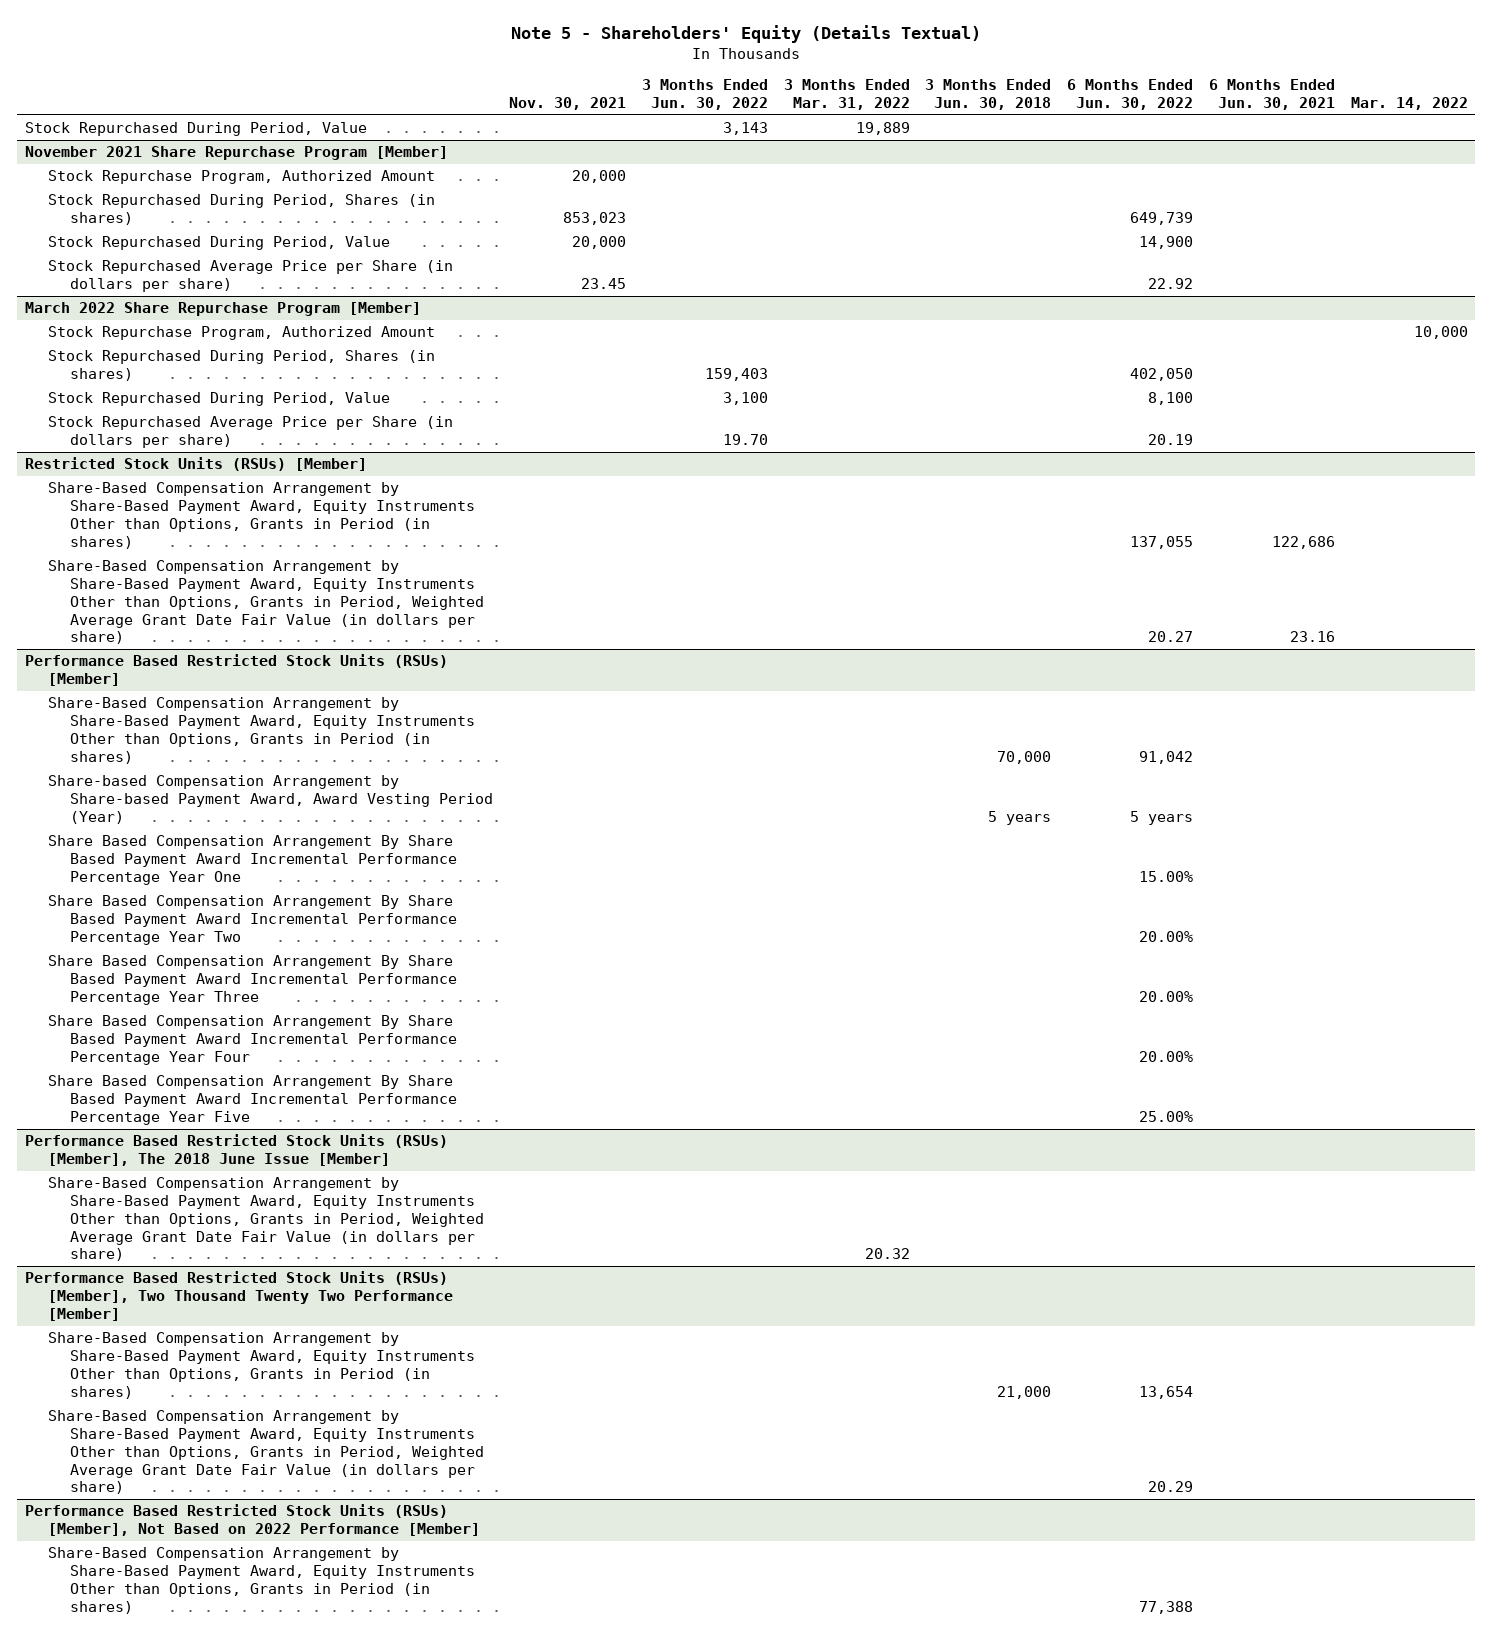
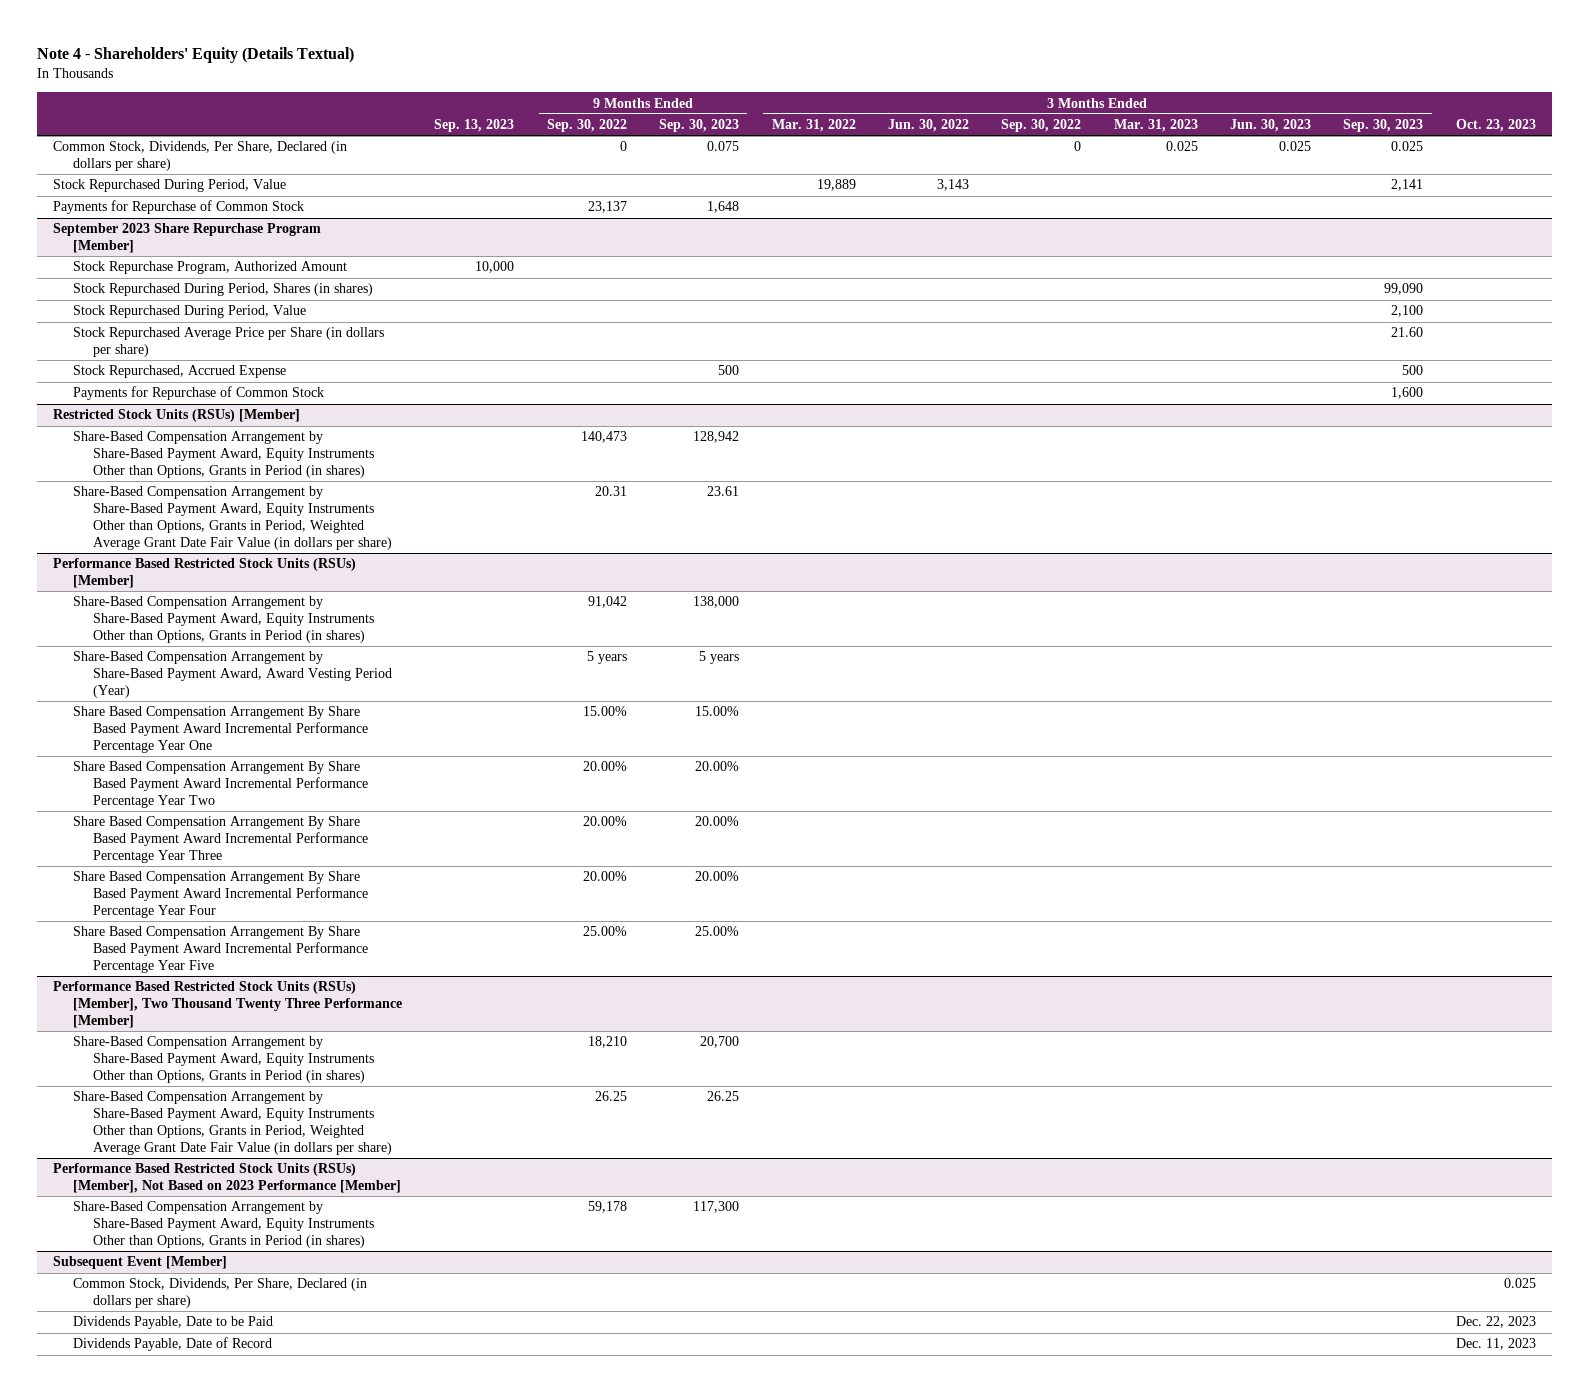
- Note 5 - Shareholders' Equity (Details Textual)
+ Note 4 - Shareholders' Equity (Details Textual)
- | Nov. 30, 2021 | 3 Months Ended Jun. 30, 2022 | 3 Months Ended Mar. 31, 2022 | 3 Months Ended Jun. 30, 2018 | 6 Months Ended Jun. 30, 2022 | 6 Months Ended Jun. 30, 2021 | Mar. 14, 2022
+ | Sep. 13, 2023 | 9 Months Ended Sep. 30, 2022 | 9 Months Ended Sep. 30, 2023 | 3 Months Ended Mar. 31, 2022 | 3 Months Ended Jun. 30, 2022 | 3 Months Ended Sep. 30, 2022 | 3 Months Ended Mar. 31, 2023 | 3 Months Ended Jun. 30, 2023 | 3 Months Ended Sep. 30, 2023 | Oct. 23, 2023
+ Common Stock, Dividends, Per Share, Declared (in dollars per share) | | 0 | 0.075 | | | 0 | 0.025 | 0.025 | 0.025 |
- November 2021 Share Repurchase Program [Member]
- Stock Repurchase Program, Authorized Amount | 20,000 | | | | | |
- Stock Repurchased During Period, Shares (in shares) | 853,023 | | | | 649,739 | |
- Stock Repurchased During Period, Value | 20,000 | | | | 14,900 | |
- Stock Repurchased Average Price per Share (in dollars per share) | 23.45 | | | | 22.92 | |
- March 2022 Share Repurchase Program [Member]
- Stock Repurchase Program, Authorized Amount | | | | | | | 10,000
- Stock Repurchased During Period, Shares (in shares) | | 159,403 | | | 402,050 | |
- Stock Repurchased During Period, Value | | 3,100 | | | 8,100 | |
- Stock Repurchased Average Price per Share (in dollars per share) | | 19.70 | | | 20.19 | |
+ Payments for Repurchase of Common Stock | | 23,137 | 1,648 | | | | | | |
+ September 2023 Share Repurchase Program [Member]
+ Stock Repurchase Program, Authorized Amount | 10,000 | | | | | | | | |
+ Stock Repurchased During Period, Shares (in shares) | | | | | | | | | 99,090 |
+ Stock Repurchased During Period, Value | | | | | | | | | 2,100 |
+ Stock Repurchased Average Price per Share (in dollars per share) | | | | | | | | | 21.60 |
+ Stock Repurchased, Accrued Expense | | | 500 | | | | | | 500 |
+ Payments for Repurchase of Common Stock | | | | | | | | | 1,600 |
@ Performance Based Restricted Stock Units (RSUs) [Member]
- Share-based Compensation Arrangement by Share-based Payment Award, Award Vesting Period (Year) | | | | 5 years | 5 years | |
+ Share-Based Compensation Arrangement by Share-Based Payment Award, Award Vesting Period (Year) | | 5 years | 5 years | | | | | | |
- Performance Based Restricted Stock Units (RSUs) [Member], The 2018 June Issue [Member]
- Share-Based Compensation Arrangement by Share-Based Payment Award, Equity Instruments Other than Options, Grants in Period, Weighted Average Grant Date Fair Value (in dollars per share) | | | 20.32 | | | |
- Performance Based Restricted Stock Units (RSUs) [Member], Two Thousand Twenty Two Performance [Member]
+ Performance Based Restricted Stock Units (RSUs) [Member], Two Thousand Twenty Three Performance [Member]
- Performance Based Restricted Stock Units (RSUs) [Member], Not Based on 2022 Performance [Member]
+ Performance Based Restricted Stock Units (RSUs) [Member], Not Based on 2023 Performance [Member]
+ Subsequent Event [Member]
+ Common Stock, Dividends, Per Share, Declared (in dollars per share) | | | | | | | | | | 0.025
+ Dividends Payable, Date to be Paid | | | | | | | | | | Dec. 22, 2023
+ Dividends Payable, Date of Record | | | | | | | | | | Dec. 11, 2023

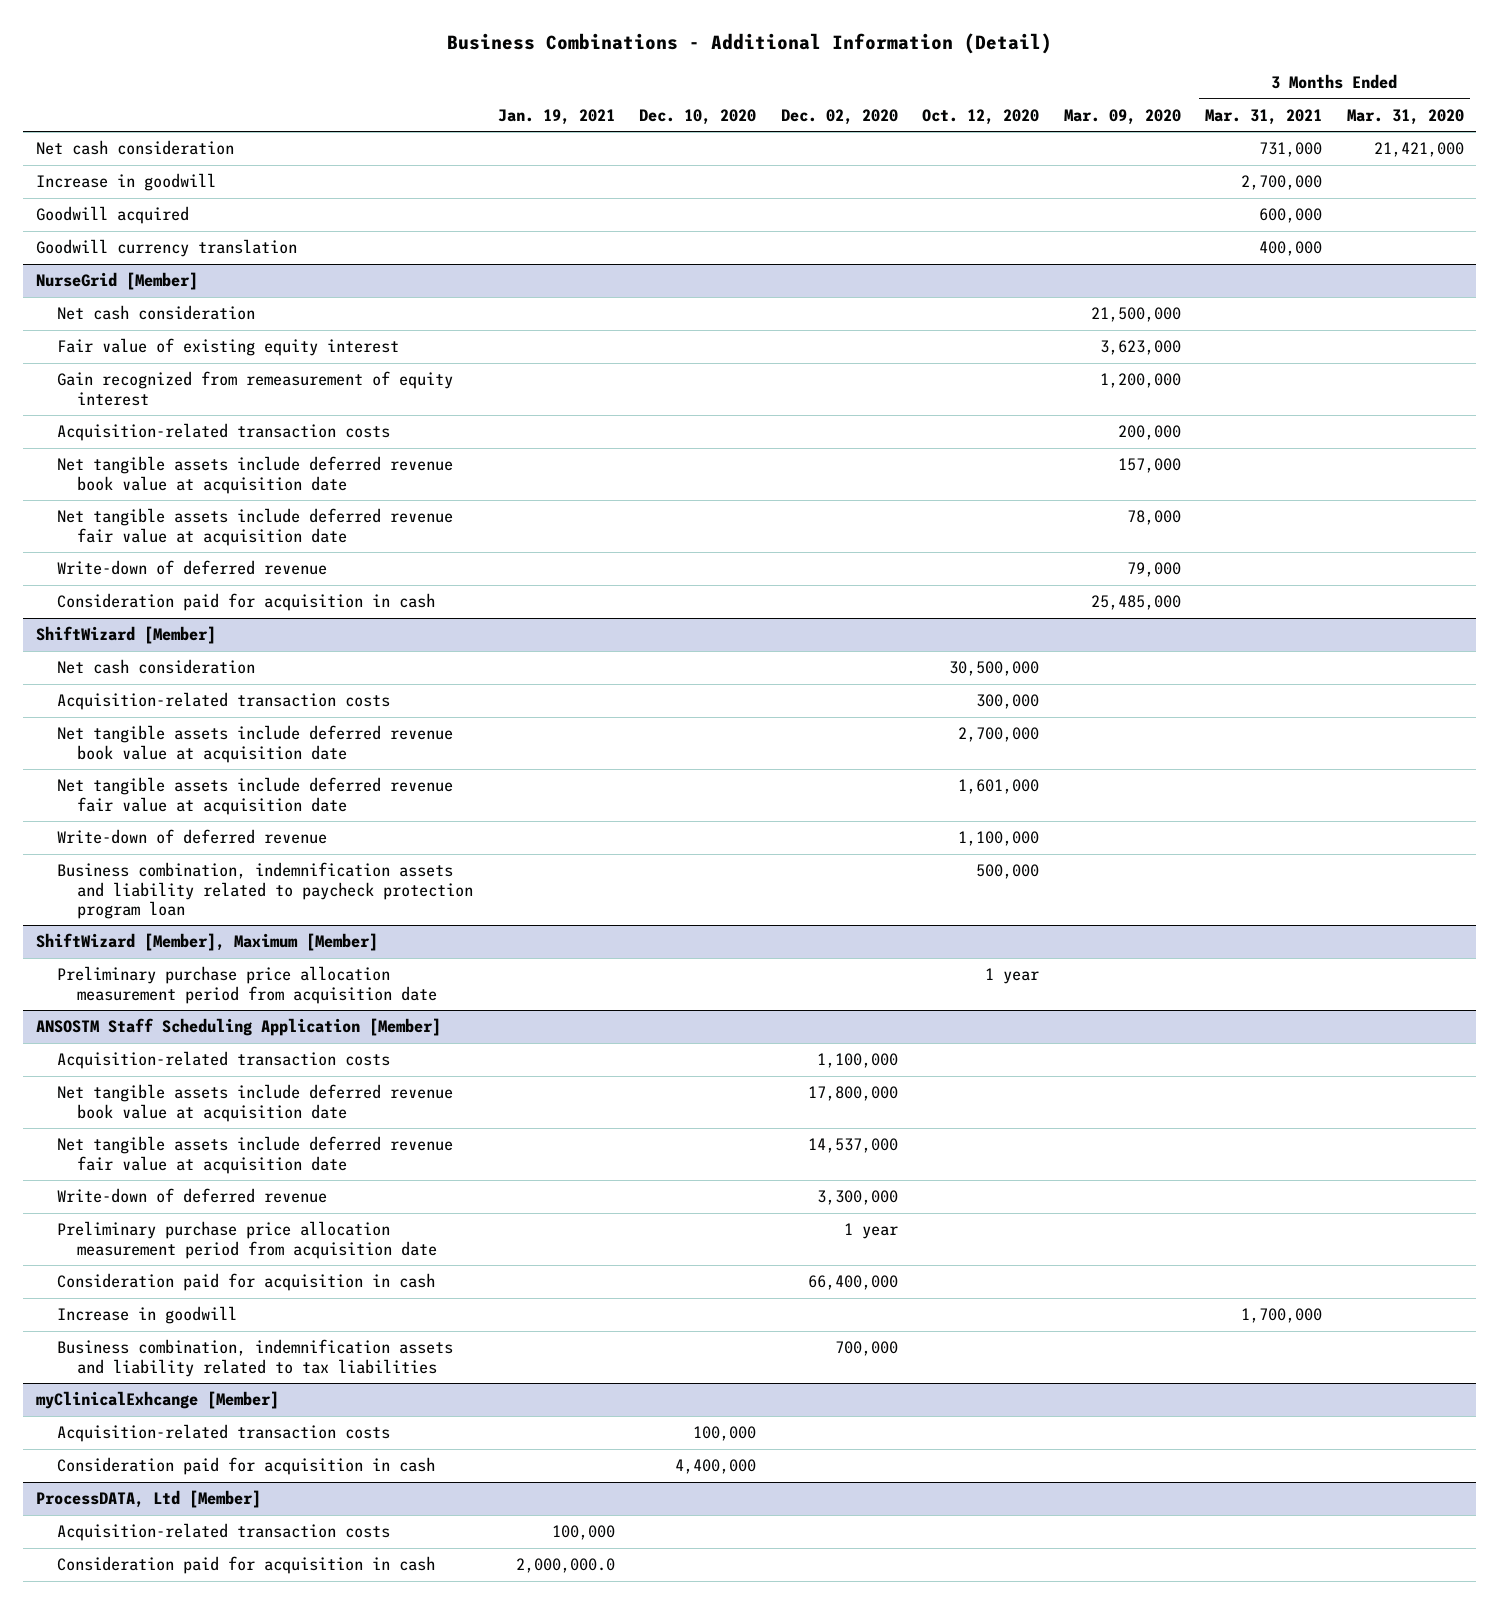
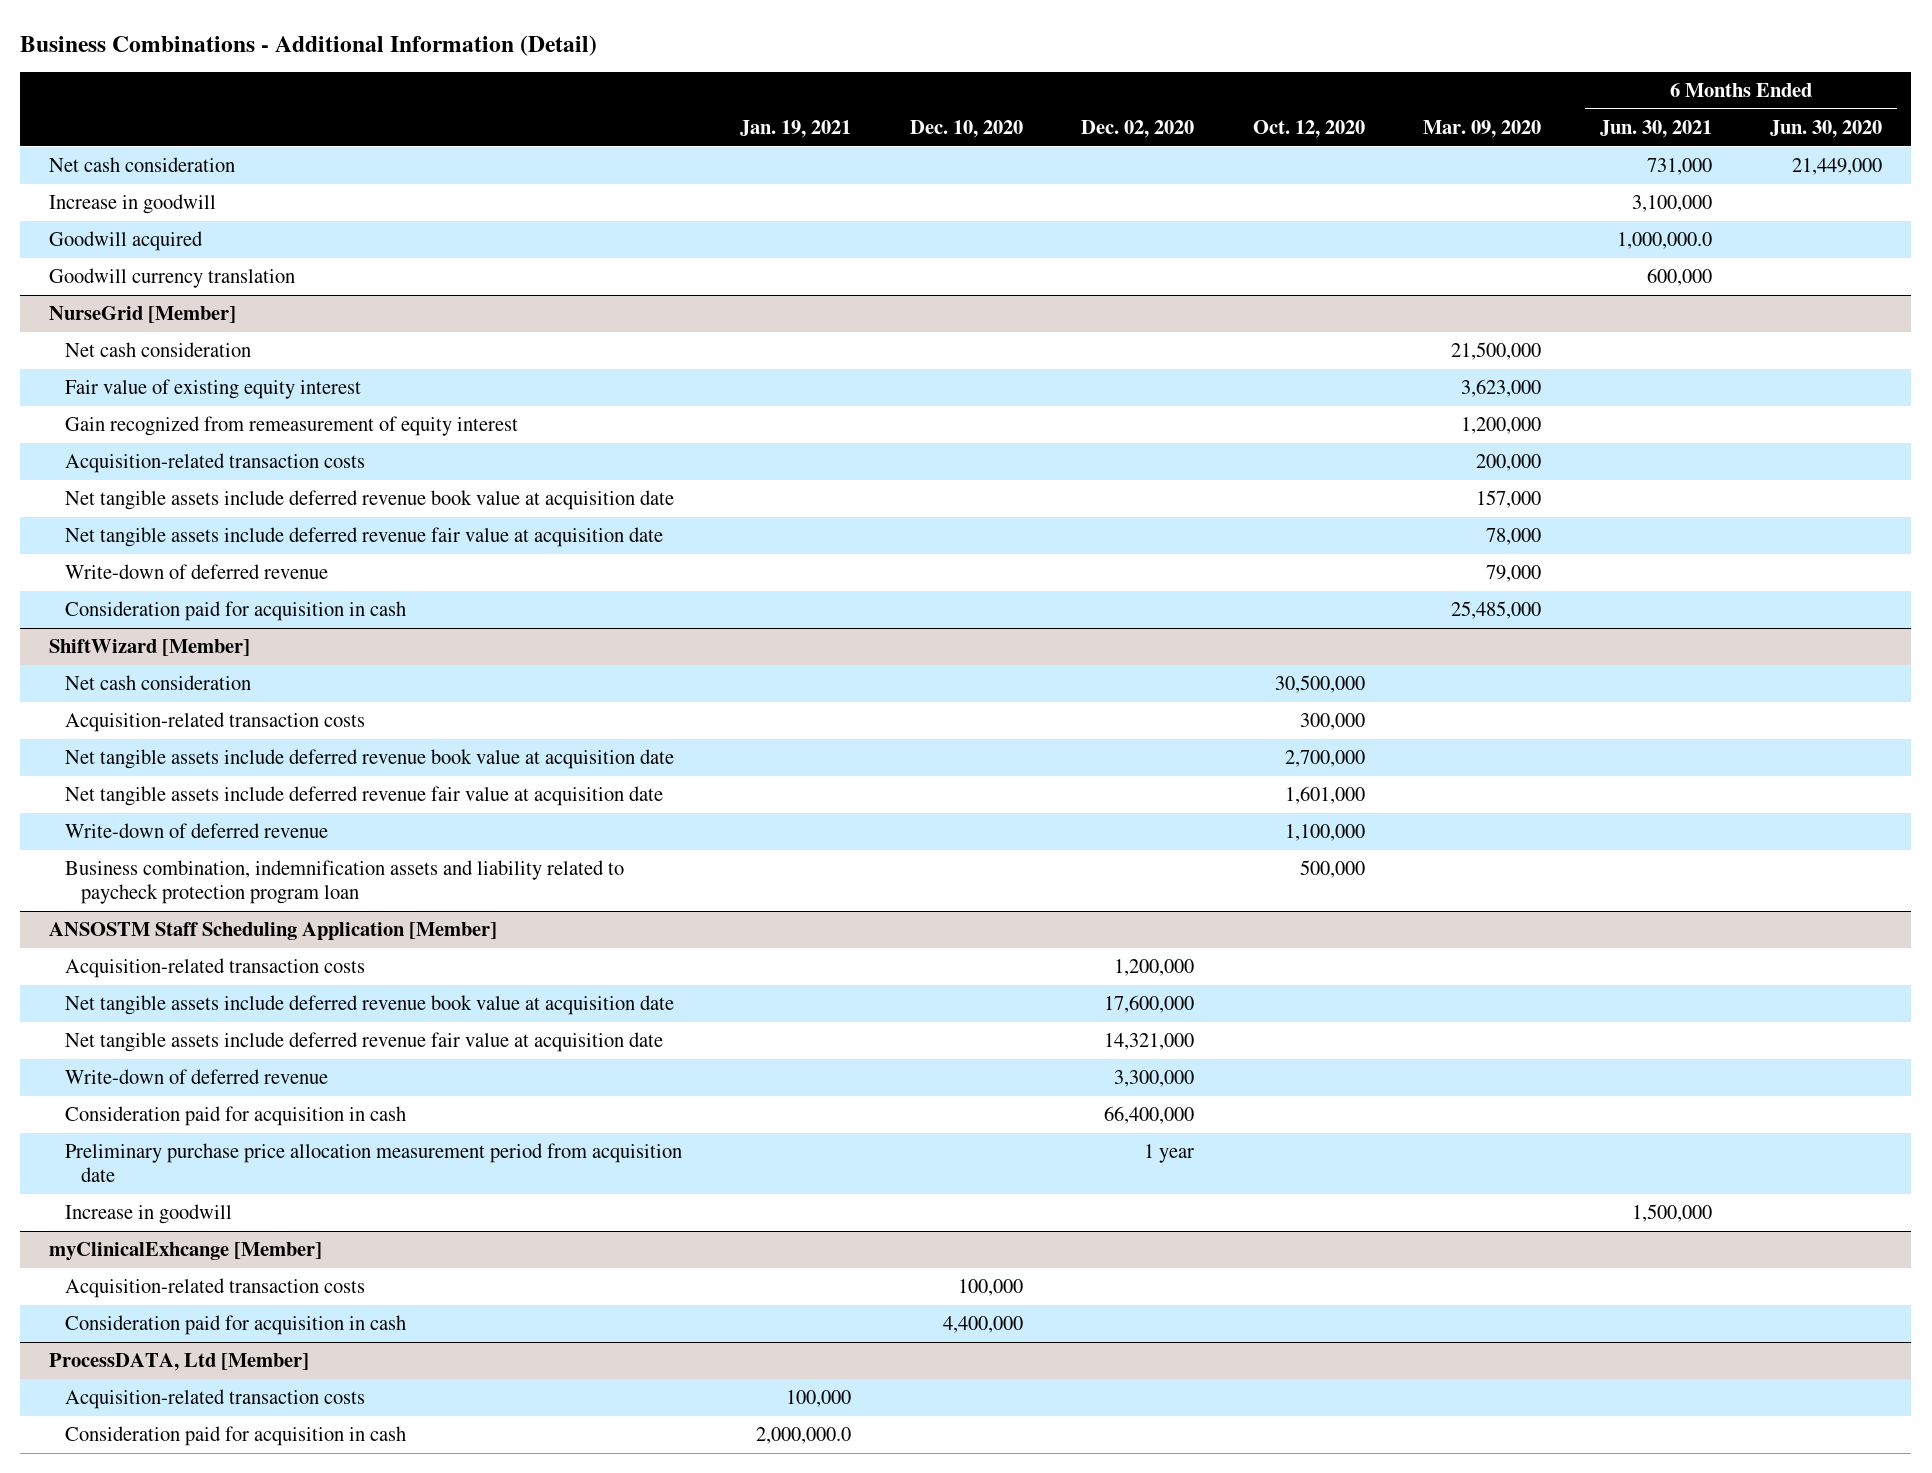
- | Jan. 19, 2021 | Dec. 10, 2020 | Dec. 02, 2020 | Oct. 12, 2020 | Mar. 09, 2020 | 3 Months Ended Mar. 31, 2021 | 3 Months Ended Mar. 31, 2020
+ | Jan. 19, 2021 | Dec. 10, 2020 | Dec. 02, 2020 | Oct. 12, 2020 | Mar. 09, 2020 | 6 Months Ended Jun. 30, 2021 | 6 Months Ended Jun. 30, 2020
- ShiftWizard [Member], Maximum [Member]
- Preliminary purchase price allocation measurement period from acquisition date | | | | 1 year | | |
@ ANSOSTM Staff Scheduling Application [Member]
- Acquisition-related transaction costs | | | 1,100,000 | | | |
- Net tangible assets include deferred revenue book value at acquisition date | | | 17,800,000 | | | |
- Net tangible assets include deferred revenue fair value at acquisition date | | | 14,537,000 | | | |
+ Acquisition-related transaction costs | | | 1,200,000 | | | |
+ Net tangible assets include deferred revenue book value at acquisition date | | | 17,600,000 | | | |
+ Net tangible assets include deferred revenue fair value at acquisition date | | | 14,321,000 | | | |
moved down: Preliminary purchase price allocation measurement period from acquisition date | | | 1 year | | | |
- Business combination, indemnification assets and liability related to tax liabilities | | | 700,000 | | | |

